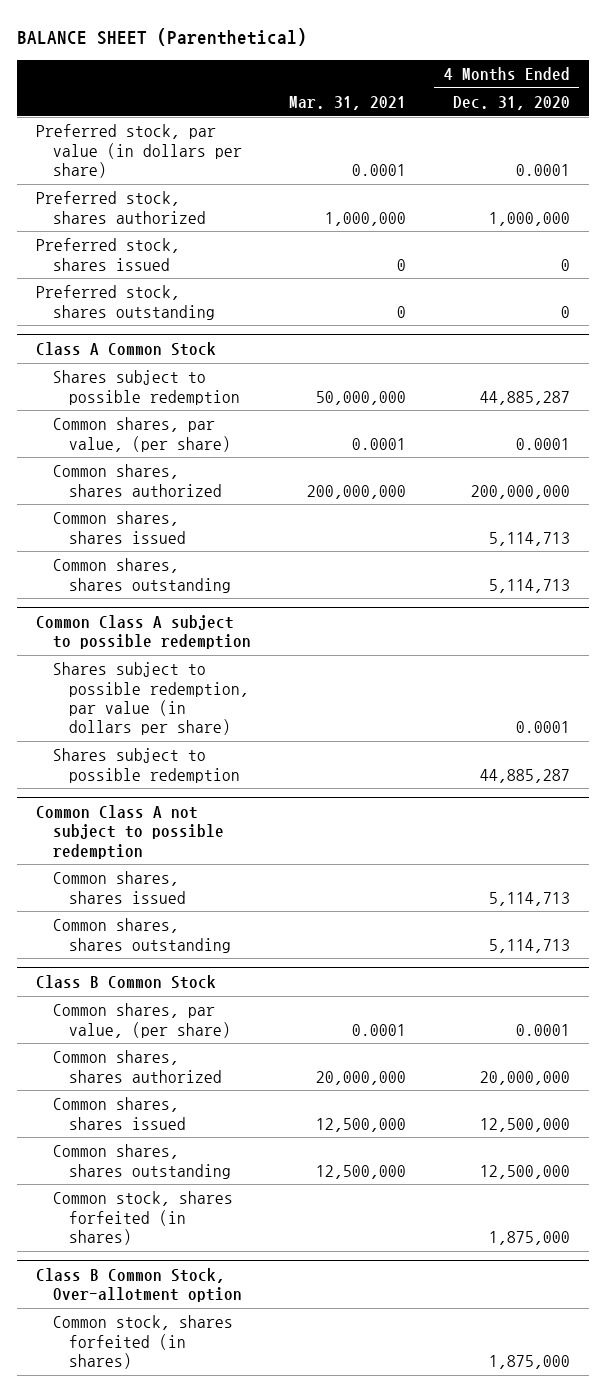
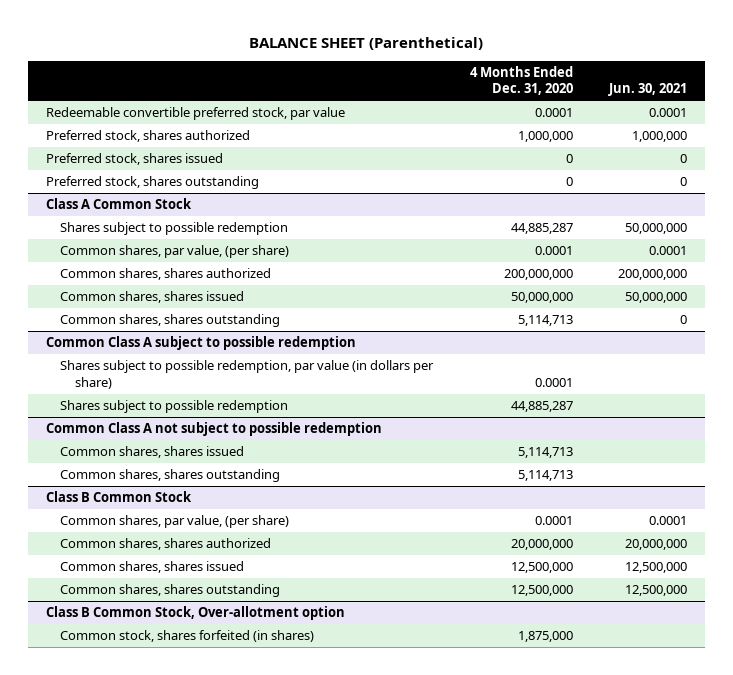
- | Mar. 31, 2021 | 4 Months Ended Dec. 31, 2020
+ | 4 Months Ended Dec. 31, 2020 | Jun. 30, 2021
- Preferred stock, par value (in dollars per share) | 0.0001 | 0.0001
+ Redeemable convertible preferred stock, par value | 0.0001 | 0.0001
@ Class A Common Stock
- Common shares, shares issued | | 5,114,713
+ Common shares, shares issued | 50,000,000 | 50,000,000
@ Class B Common Stock
- Common stock, shares forfeited (in shares) | | 1,875,000

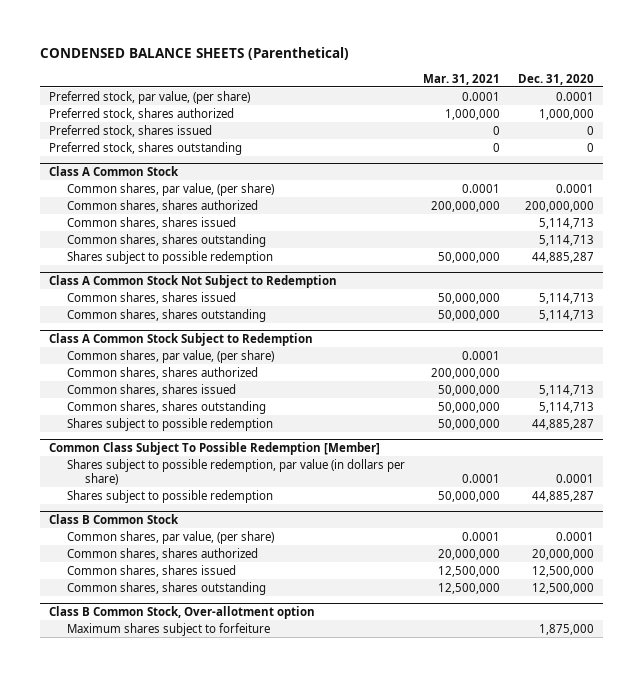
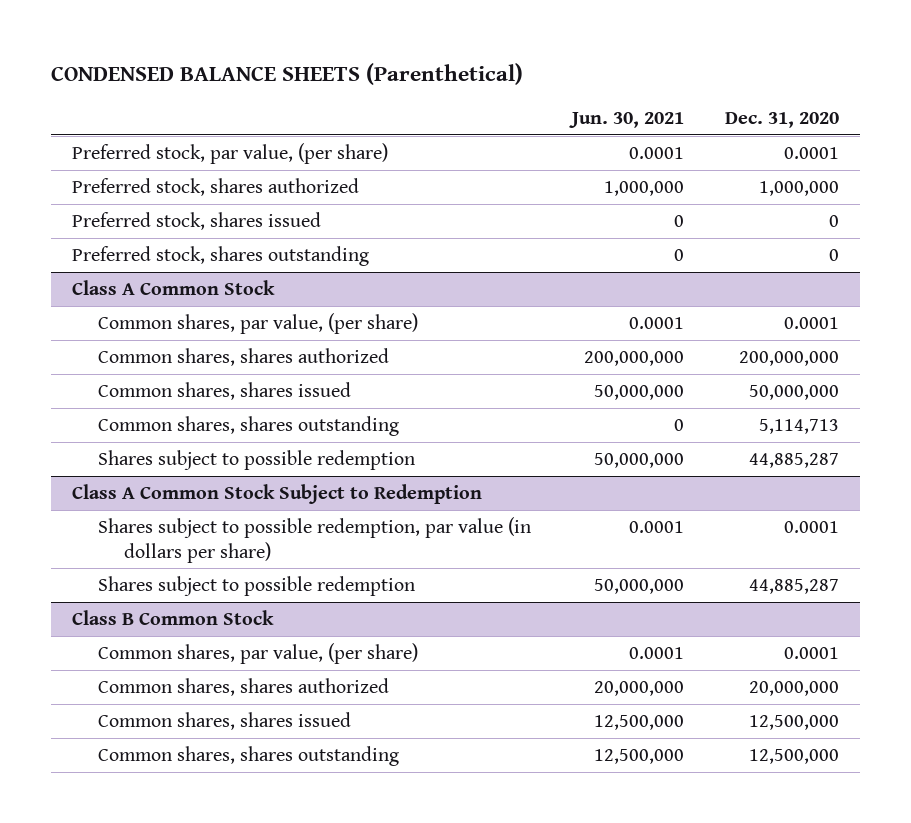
- | Mar. 31, 2021 | Dec. 31, 2020
+ | Jun. 30, 2021 | Dec. 31, 2020
@ Class A Common Stock
- Common shares, shares issued | | 5,114,713
+ Common shares, shares issued | 50,000,000 | 50,000,000
- Class A Common Stock Not Subject to Redemption
- Common shares, shares issued | 50,000,000 | 5,114,713
- Common shares, shares outstanding | 50,000,000 | 5,114,713
@ Class A Common Stock Subject to Redemption
- Common shares, par value, (per share) | 0.0001 |
- Common shares, shares authorized | 200,000,000 |
- Common shares, shares issued | 50,000,000 | 5,114,713
- Common shares, shares outstanding | 50,000,000 | 5,114,713
- Shares subject to possible redemption | 50,000,000 | 44,885,287
- Common Class Subject To Possible Redemption [Member]
- Class B Common Stock, Over-allotment option
- Maximum shares subject to forfeiture | | 1,875,000

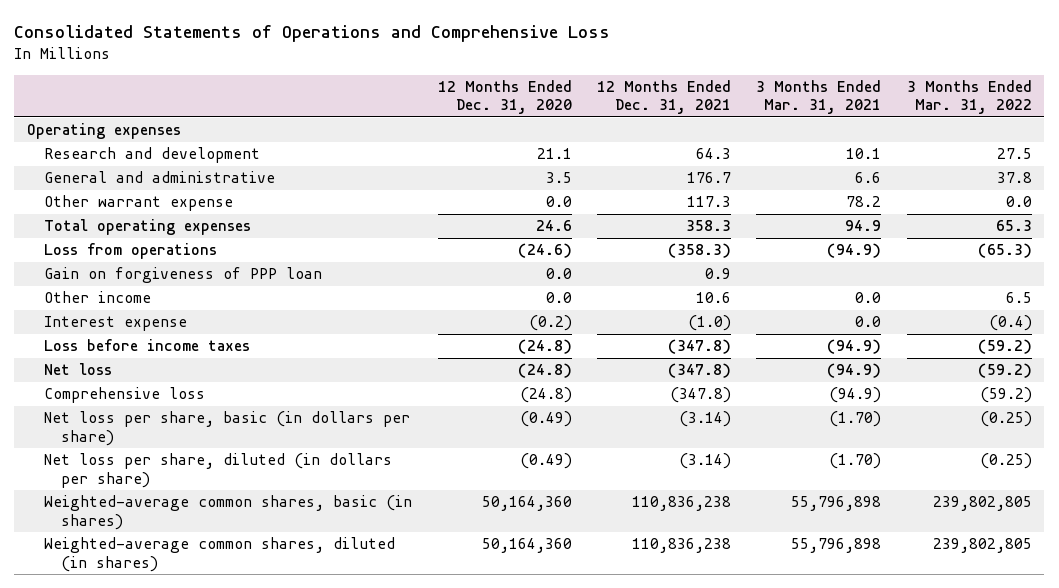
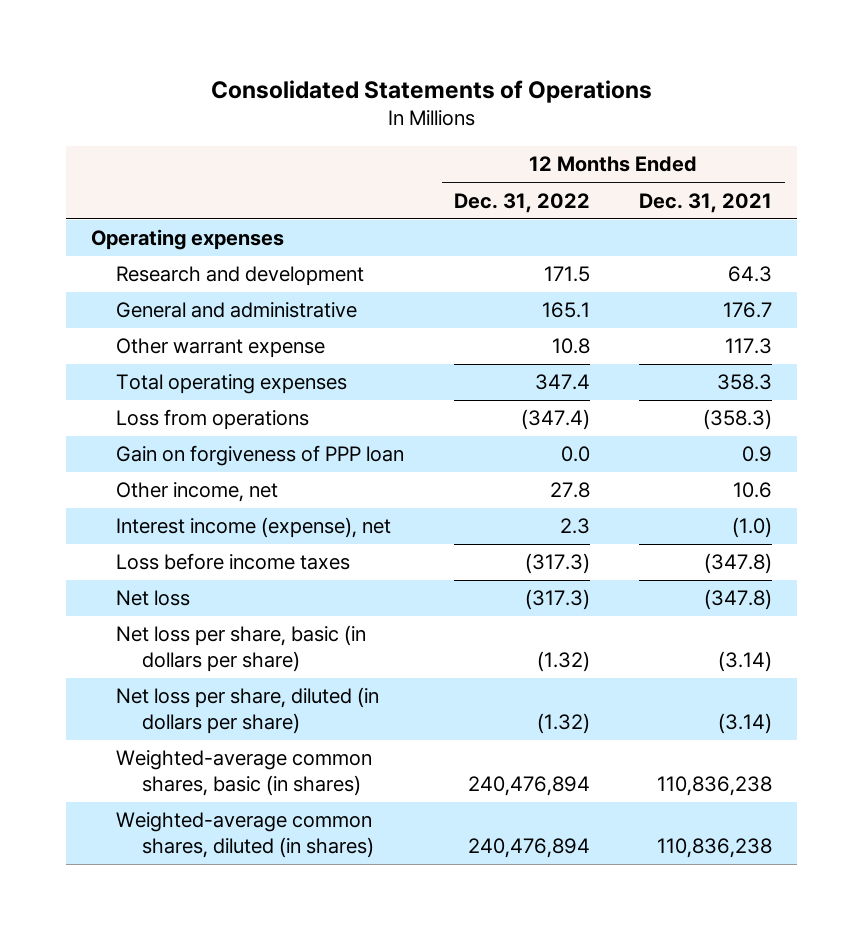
- Consolidated Statements of Operations and Comprehensive Loss
+ Consolidated Statements of Operations
- | 12 Months Ended Dec. 31, 2020 | 12 Months Ended Dec. 31, 2021 | 3 Months Ended Mar. 31, 2021 | 3 Months Ended Mar. 31, 2022
+ | 12 Months Ended Dec. 31, 2022 | 12 Months Ended Dec. 31, 2021
- Other income | 0.0 | 10.6 | 0.0 | 6.5
- Interest expense | (0.2) | (1.0) | 0.0 | (0.4)
+ Other income, net | 27.8 | 10.6
+ Interest income (expense), net | 2.3 | (1.0)
- Comprehensive loss | (24.8) | (347.8) | (94.9) | (59.2)

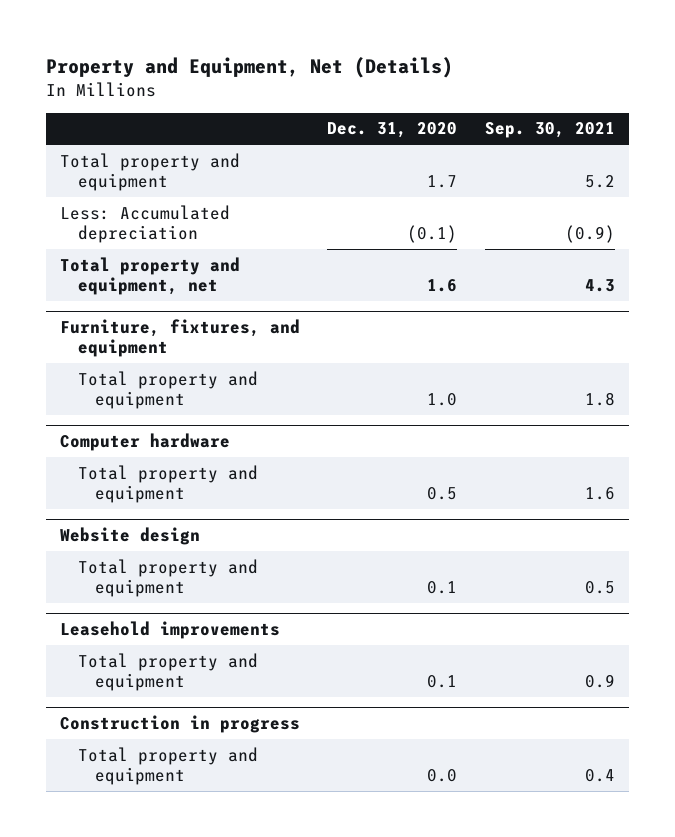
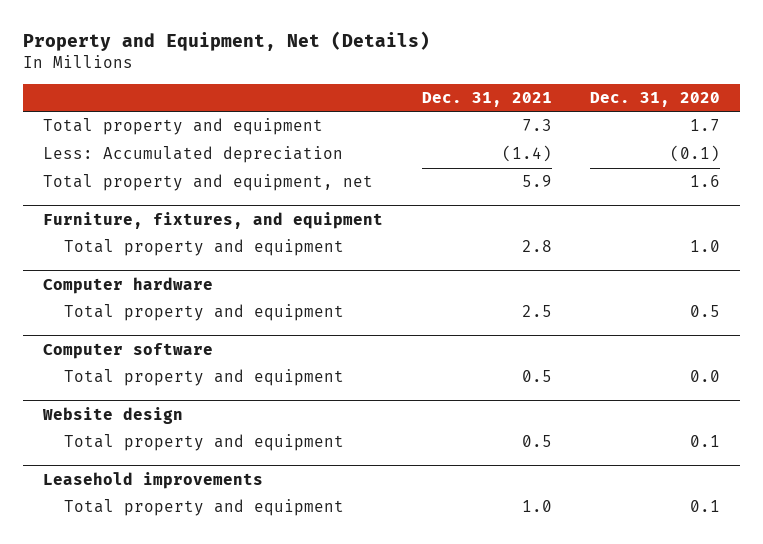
- | Dec. 31, 2020 | Sep. 30, 2021
+ | Dec. 31, 2021 | Dec. 31, 2020
+ Computer software
+ Total property and equipment | 0.5 | 0.0
- Construction in progress
- Total property and equipment | 0.0 | 0.4

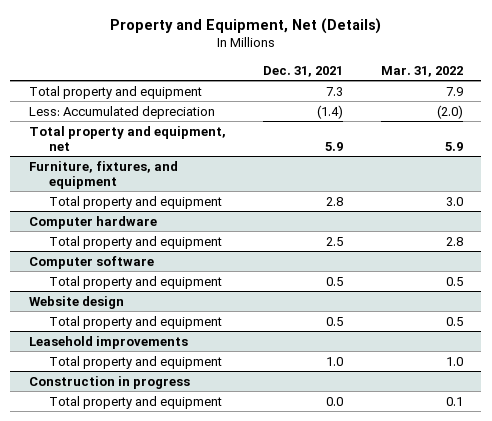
- | Dec. 31, 2021 | Dec. 31, 2020
+ | Dec. 31, 2021 | Mar. 31, 2022
+ Construction in progress
+ Total property and equipment | 0.0 | 0.1

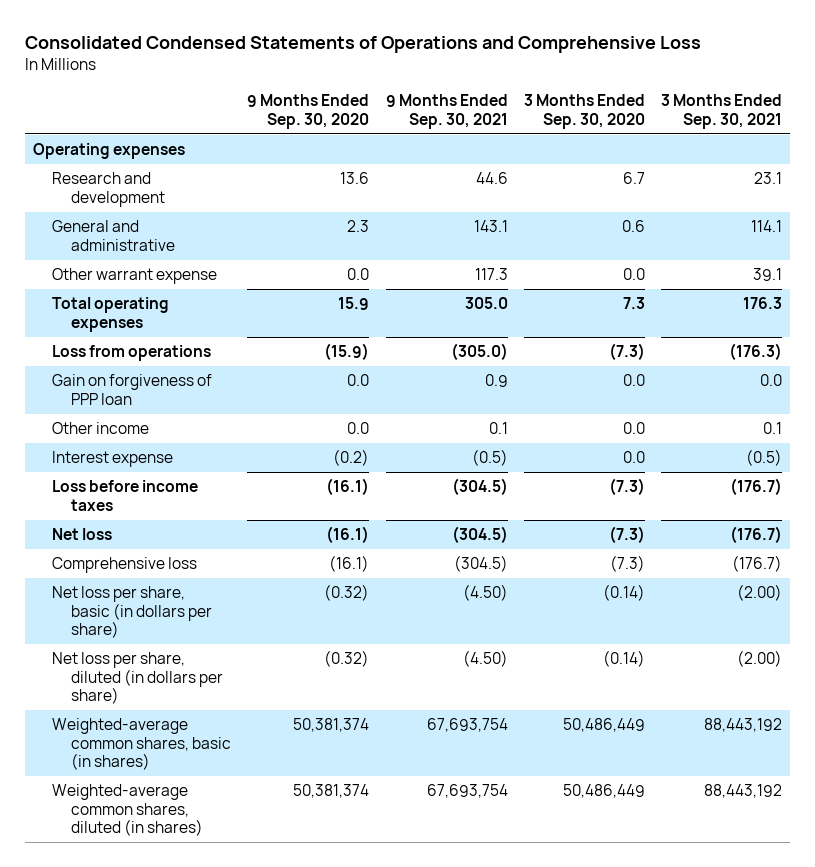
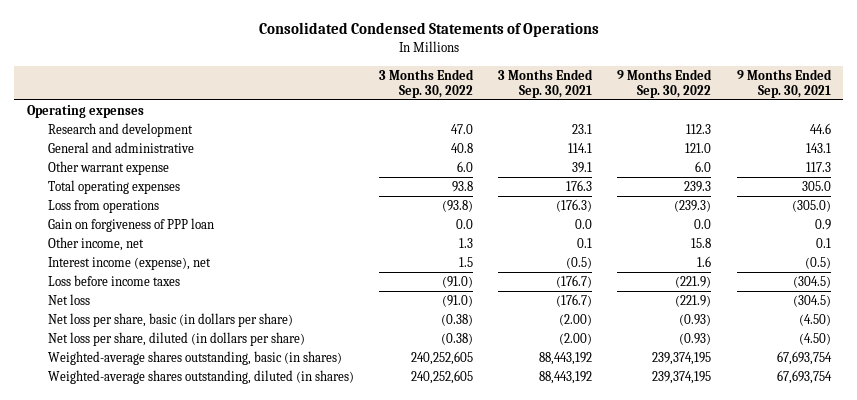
- Consolidated Condensed Statements of Operations and Comprehensive Loss
+ Consolidated Condensed Statements of Operations
- | 9 Months Ended Sep. 30, 2020 | 9 Months Ended Sep. 30, 2021 | 3 Months Ended Sep. 30, 2020 | 3 Months Ended Sep. 30, 2021
+ | 3 Months Ended Sep. 30, 2022 | 3 Months Ended Sep. 30, 2021 | 9 Months Ended Sep. 30, 2022 | 9 Months Ended Sep. 30, 2021
- Other income | 0.0 | 0.1 | 0.0 | 0.1
- Interest expense | (0.2) | (0.5) | 0.0 | (0.5)
+ Other income, net | 1.3 | 0.1 | 15.8 | 0.1
+ Interest income (expense), net | 1.5 | (0.5) | 1.6 | (0.5)
- Comprehensive loss | (16.1) | (304.5) | (7.3) | (176.7)
- Weighted-average common shares, basic (in shares) | 50,381,374 | 67,693,754 | 50,486,449 | 88,443,192
- Weighted-average common shares, diluted (in shares) | 50,381,374 | 67,693,754 | 50,486,449 | 88,443,192
+ Weighted-average shares outstanding, basic (in shares) | 240,252,605 | 88,443,192 | 239,374,195 | 67,693,754
+ Weighted-average shares outstanding, diluted (in shares) | 240,252,605 | 88,443,192 | 239,374,195 | 67,693,754

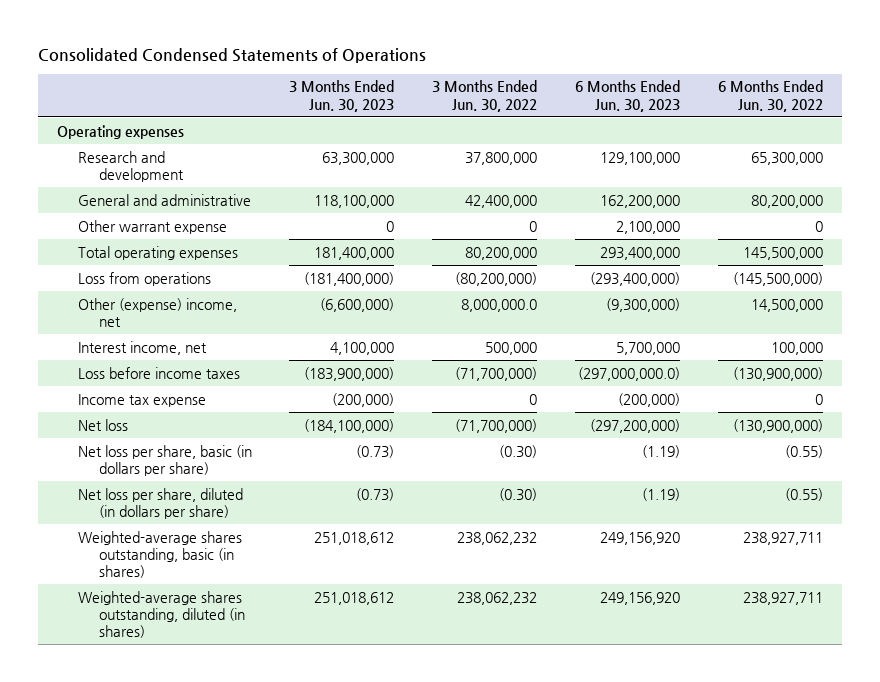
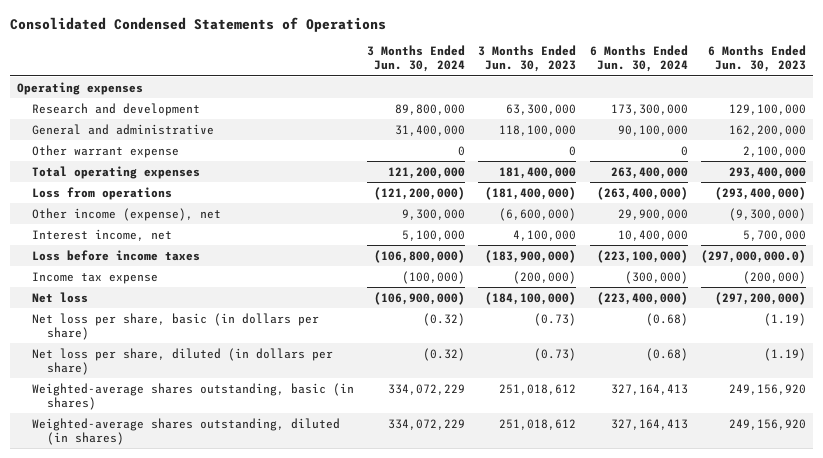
- | 3 Months Ended Jun. 30, 2023 | 3 Months Ended Jun. 30, 2022 | 6 Months Ended Jun. 30, 2023 | 6 Months Ended Jun. 30, 2022
+ | 3 Months Ended Jun. 30, 2024 | 3 Months Ended Jun. 30, 2023 | 6 Months Ended Jun. 30, 2024 | 6 Months Ended Jun. 30, 2023
- Other (expense) income, net | (6,600,000) | 8,000,000.0 | (9,300,000) | 14,500,000
+ Other income (expense), net | 9,300,000 | (6,600,000) | 29,900,000 | (9,300,000)

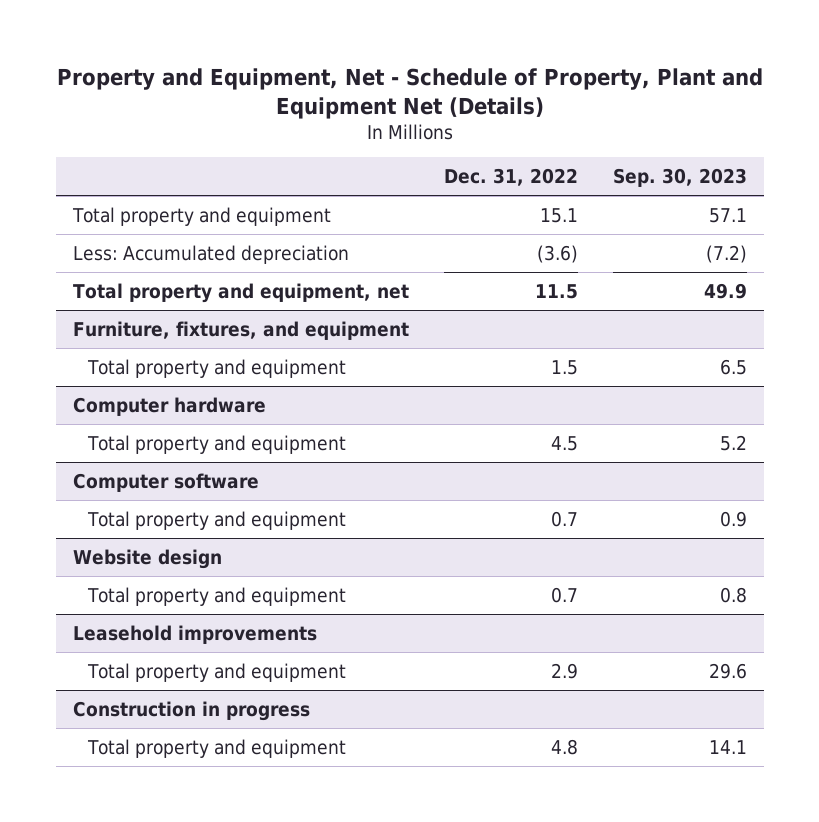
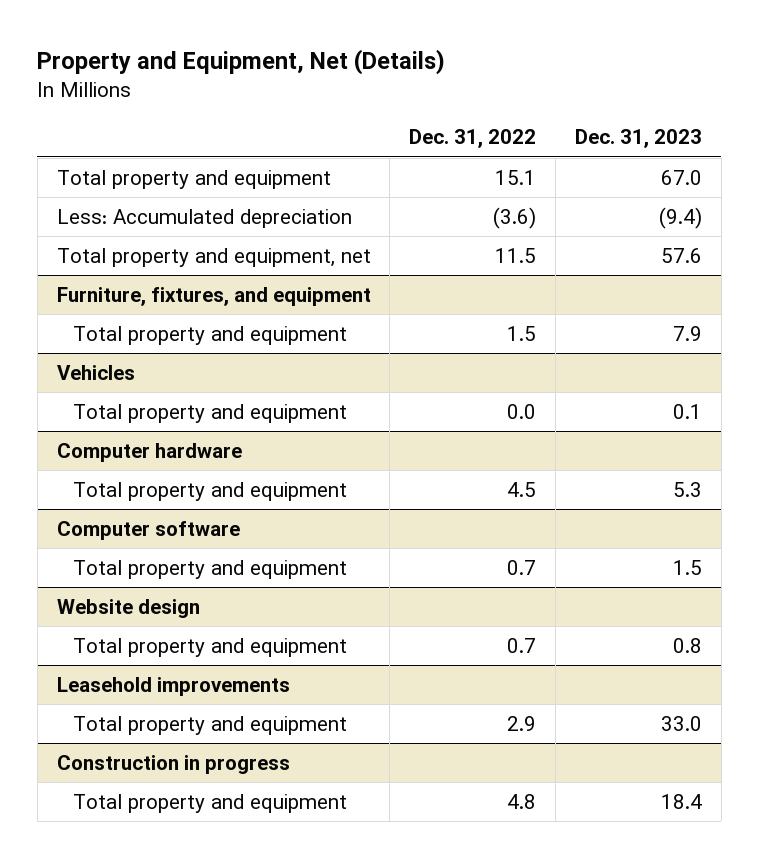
- Property and Equipment, Net - Schedule of Property, Plant and Equipment Net (Details)
+ Property and Equipment, Net (Details)
- | Dec. 31, 2022 | Sep. 30, 2023
+ | Dec. 31, 2022 | Dec. 31, 2023
+ Vehicles
+ Total property and equipment | 0.0 | 0.1

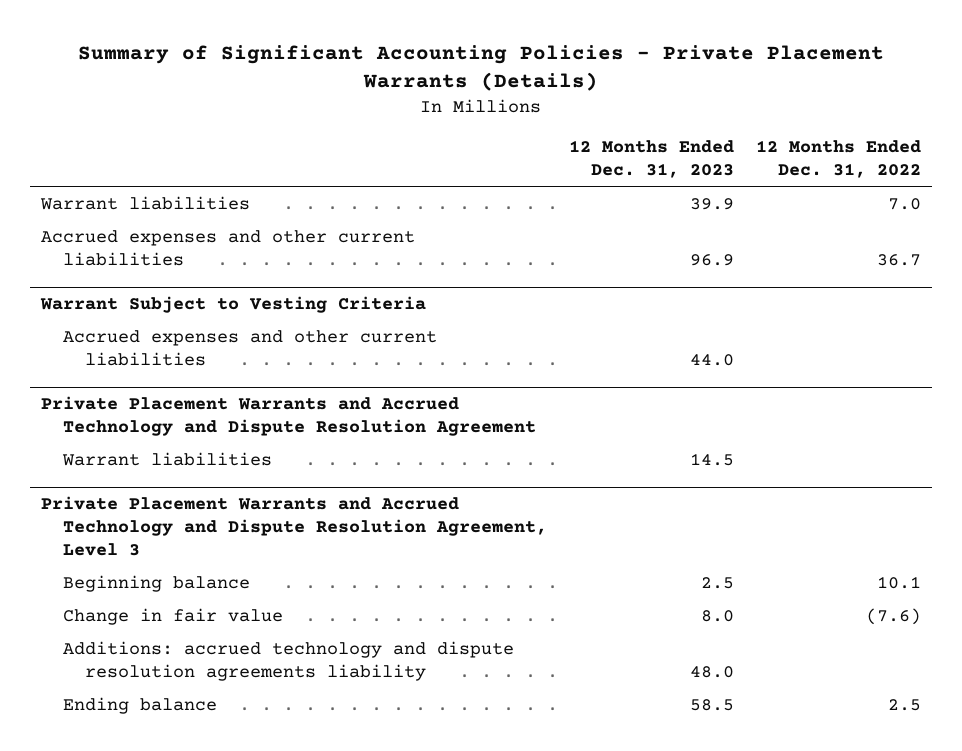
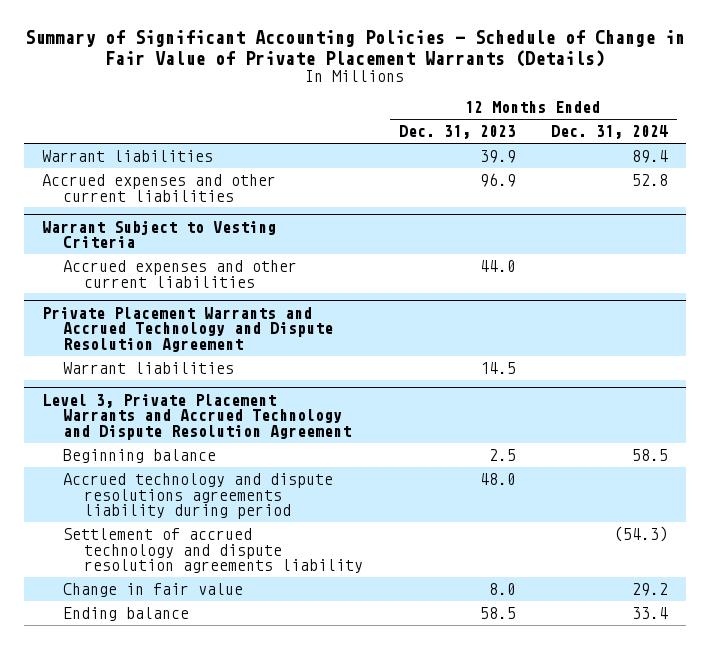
- Summary of Significant Accounting Policies - Private Placement Warrants (Details)
+ Summary of Significant Accounting Policies - Schedule of Change in Fair Value of Private Placement Warrants (Details)
- | 12 Months Ended Dec. 31, 2023 | 12 Months Ended Dec. 31, 2022
+ | 12 Months Ended Dec. 31, 2023 | 12 Months Ended Dec. 31, 2024
- Private Placement Warrants and Accrued Technology and Dispute Resolution Agreement, Level 3
+ Level 3, Private Placement Warrants and Accrued Technology and Dispute Resolution Agreement
+ Accrued technology and dispute resolutions agreements liability during period | 48.0 |
+ Settlement of accrued technology and dispute resolution agreements liability | | (54.3)
- Additions: accrued technology and dispute resolution agreements liability | 48.0 |

